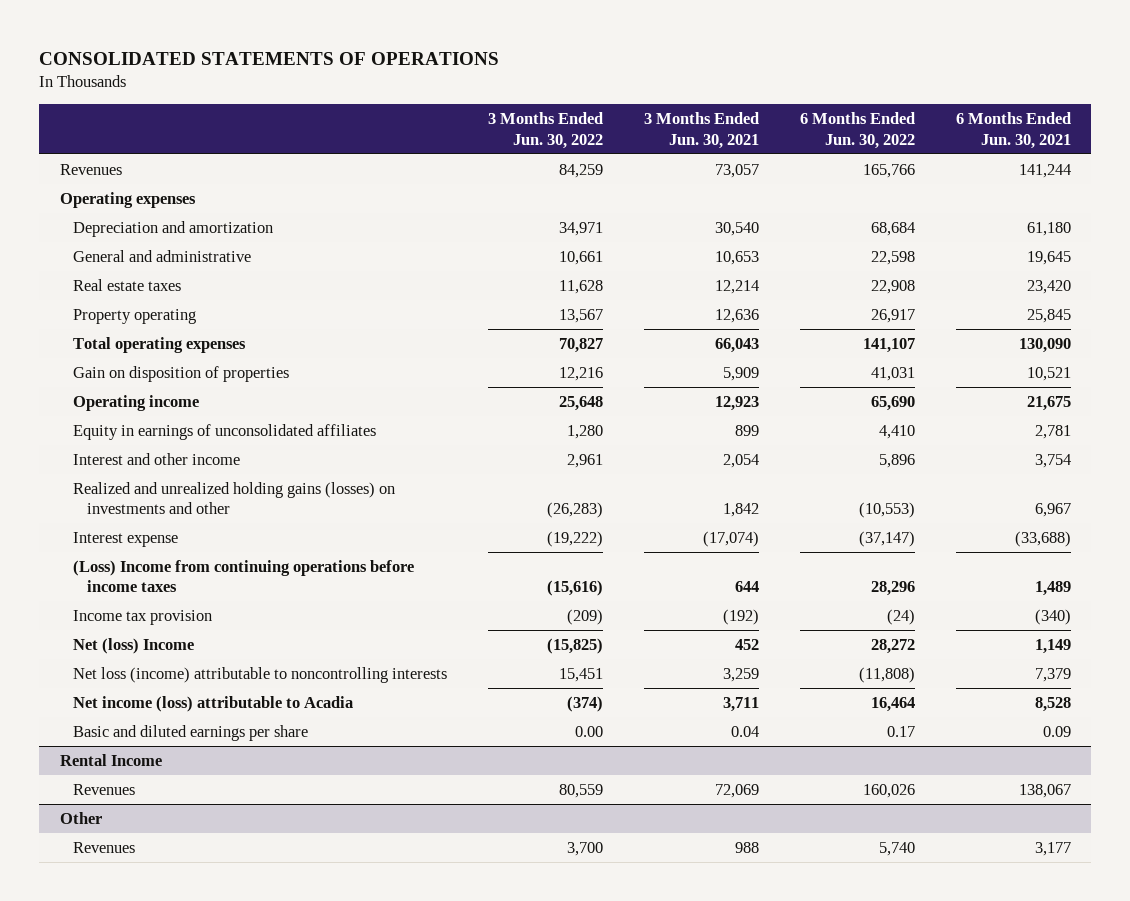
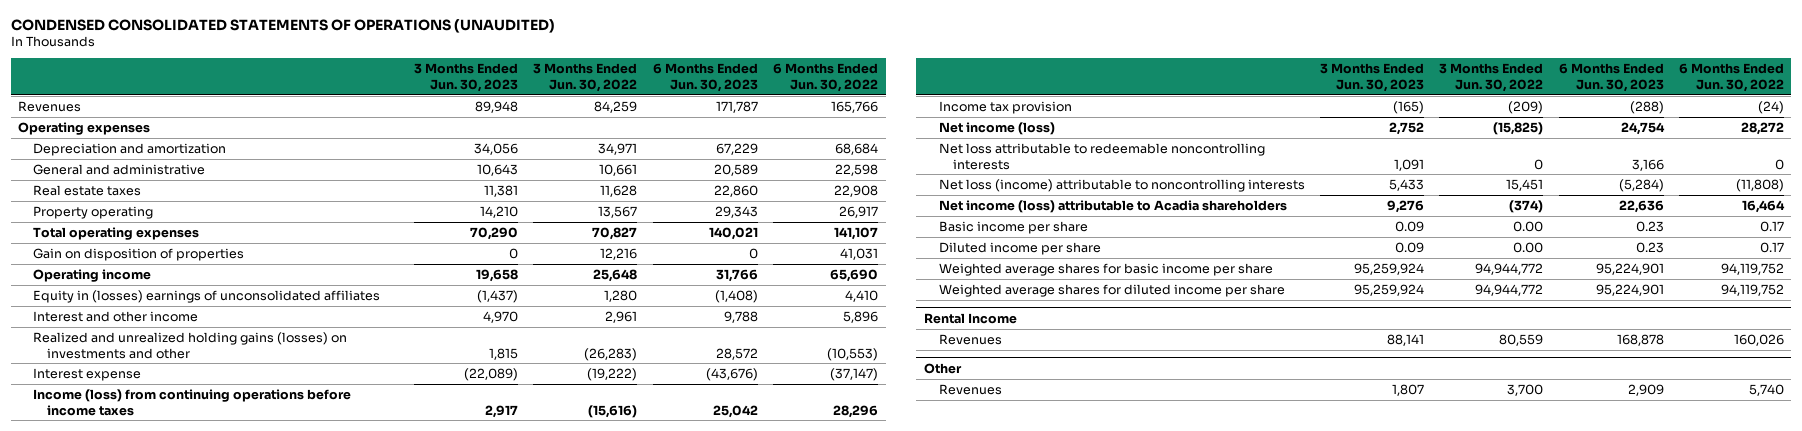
- CONSOLIDATED STATEMENTS OF OPERATIONS
+ CONDENSED CONSOLIDATED STATEMENTS OF OPERATIONS (UNAUDITED)
- | 3 Months Ended Jun. 30, 2022 | 3 Months Ended Jun. 30, 2021 | 6 Months Ended Jun. 30, 2022 | 6 Months Ended Jun. 30, 2021
+ | 3 Months Ended Jun. 30, 2023 | 3 Months Ended Jun. 30, 2022 | 6 Months Ended Jun. 30, 2023 | 6 Months Ended Jun. 30, 2022
- Equity in earnings of unconsolidated affiliates | 1,280 | 899 | 4,410 | 2,781
+ Equity in (losses) earnings of unconsolidated affiliates | (1,437) | 1,280 | (1,408) | 4,410
- (Loss) Income from continuing operations before income taxes | (15,616) | 644 | 28,296 | 1,489
+ Income (loss) from continuing operations before income taxes | 2,917 | (15,616) | 25,042 | 28,296
- Net (loss) Income | (15,825) | 452 | 28,272 | 1,149
+ Net income (loss) | 2,752 | (15,825) | 24,754 | 28,272
+ Net loss attributable to redeemable noncontrolling interests | 1,091 | 0 | 3,166 | 0
- Net income (loss) attributable to Acadia | (374) | 3,711 | 16,464 | 8,528
- Basic and diluted earnings per share | 0.00 | 0.04 | 0.17 | 0.09
+ Net income (loss) attributable to Acadia shareholders | 9,276 | (374) | 22,636 | 16,464
+ Basic income per share | 0.09 | 0.00 | 0.23 | 0.17
+ Diluted income per share | 0.09 | 0.00 | 0.23 | 0.17
+ Weighted average shares for basic income per share | 95,259,924 | 94,944,772 | 95,224,901 | 94,119,752
+ Weighted average shares for diluted income per share | 95,259,924 | 94,944,772 | 95,224,901 | 94,119,752

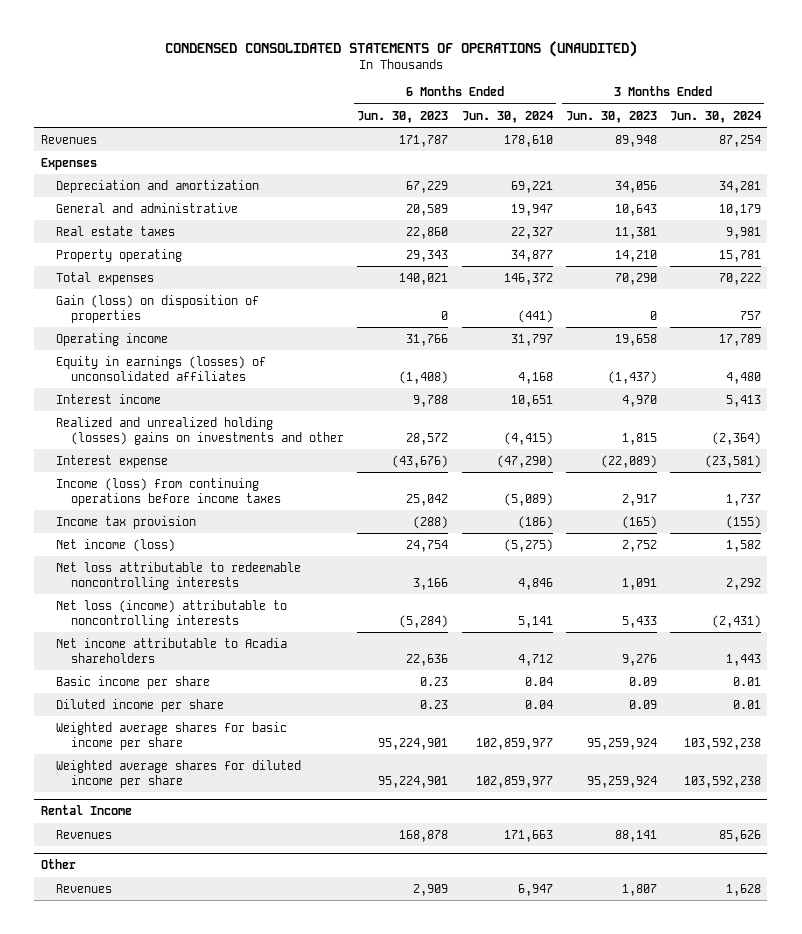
- | 3 Months Ended Jun. 30, 2023 | 3 Months Ended Jun. 30, 2022 | 6 Months Ended Jun. 30, 2023 | 6 Months Ended Jun. 30, 2022
+ | 6 Months Ended Jun. 30, 2023 | 6 Months Ended Jun. 30, 2024 | 3 Months Ended Jun. 30, 2023 | 3 Months Ended Jun. 30, 2024
- Operating expenses
+ Expenses
- Total operating expenses | 70,290 | 70,827 | 140,021 | 141,107
- Gain on disposition of properties | 0 | 12,216 | 0 | 41,031
+ Total expenses | 140,021 | 146,372 | 70,290 | 70,222
+ Gain (loss) on disposition of properties | 0 | (441) | 0 | 757
- Equity in (losses) earnings of unconsolidated affiliates | (1,437) | 1,280 | (1,408) | 4,410
- Interest and other income | 4,970 | 2,961 | 9,788 | 5,896
- Realized and unrealized holding gains (losses) on investments and other | 1,815 | (26,283) | 28,572 | (10,553)
+ Equity in earnings (losses) of unconsolidated affiliates | (1,408) | 4,168 | (1,437) | 4,480
+ Interest income | 9,788 | 10,651 | 4,970 | 5,413
+ Realized and unrealized holding (losses) gains on investments and other | 28,572 | (4,415) | 1,815 | (2,364)
- Net income (loss) attributable to Acadia shareholders | 9,276 | (374) | 22,636 | 16,464
+ Net income attributable to Acadia shareholders | 22,636 | 4,712 | 9,276 | 1,443

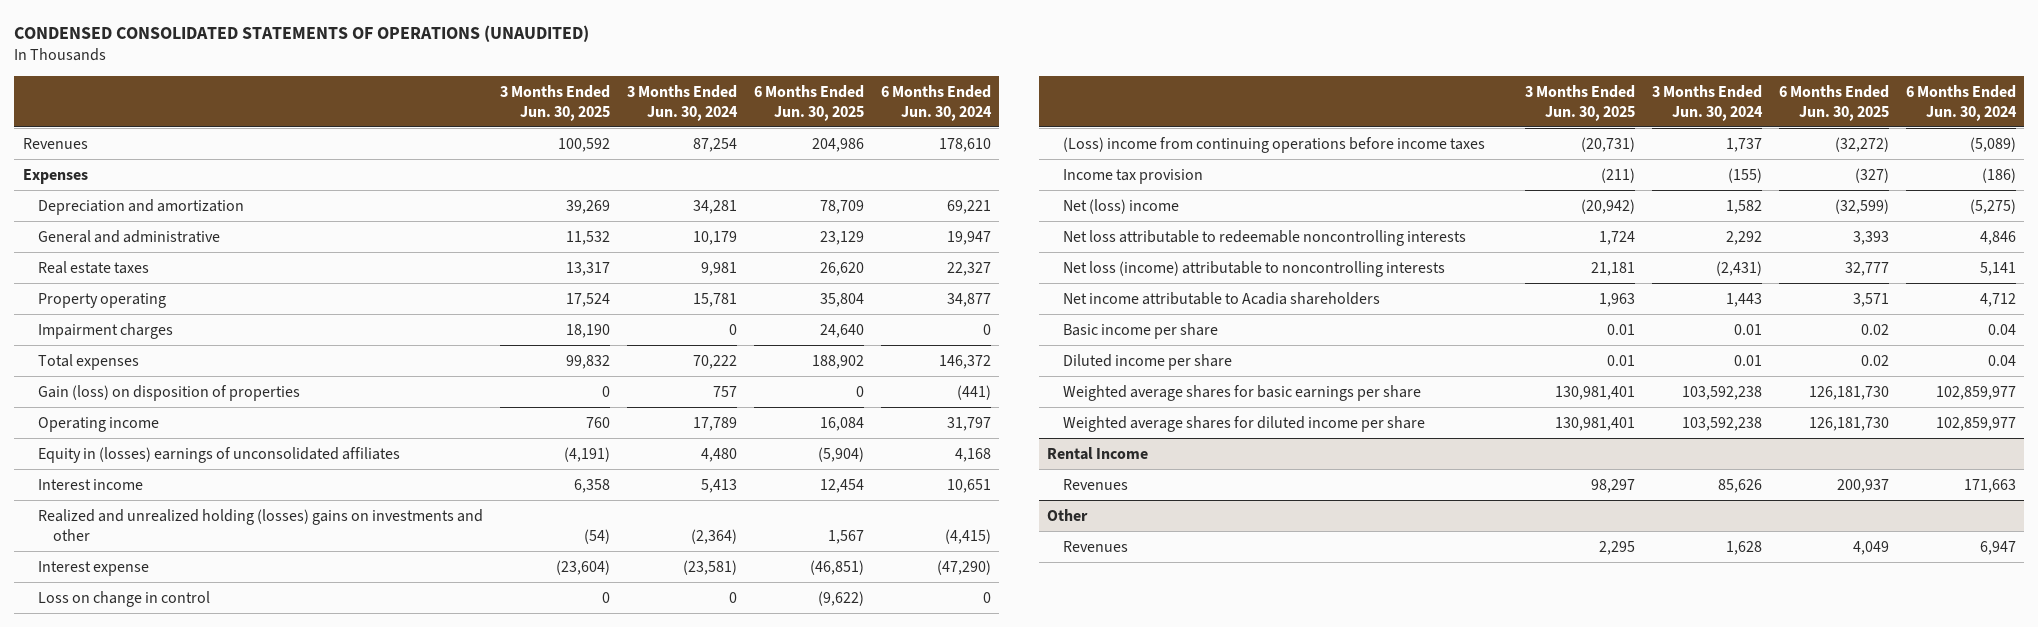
- | 6 Months Ended Jun. 30, 2023 | 6 Months Ended Jun. 30, 2024 | 3 Months Ended Jun. 30, 2023 | 3 Months Ended Jun. 30, 2024
+ | 3 Months Ended Jun. 30, 2025 | 3 Months Ended Jun. 30, 2024 | 6 Months Ended Jun. 30, 2025 | 6 Months Ended Jun. 30, 2024
+ Impairment charges | 18,190 | 0 | 24,640 | 0
- Equity in earnings (losses) of unconsolidated affiliates | (1,408) | 4,168 | (1,437) | 4,480
+ Equity in (losses) earnings of unconsolidated affiliates | (4,191) | 4,480 | (5,904) | 4,168
- Income (loss) from continuing operations before income taxes | 25,042 | (5,089) | 2,917 | 1,737
+ Loss on change in control | 0 | 0 | (9,622) | 0
+ (Loss) income from continuing operations before income taxes | (20,731) | 1,737 | (32,272) | (5,089)
- Net income (loss) | 24,754 | (5,275) | 2,752 | 1,582
+ Net (loss) income | (20,942) | 1,582 | (32,599) | (5,275)
- Weighted average shares for basic income per share | 95,224,901 | 102,859,977 | 95,259,924 | 103,592,238
+ Weighted average shares for basic earnings per share | 130,981,401 | 103,592,238 | 126,181,730 | 102,859,977

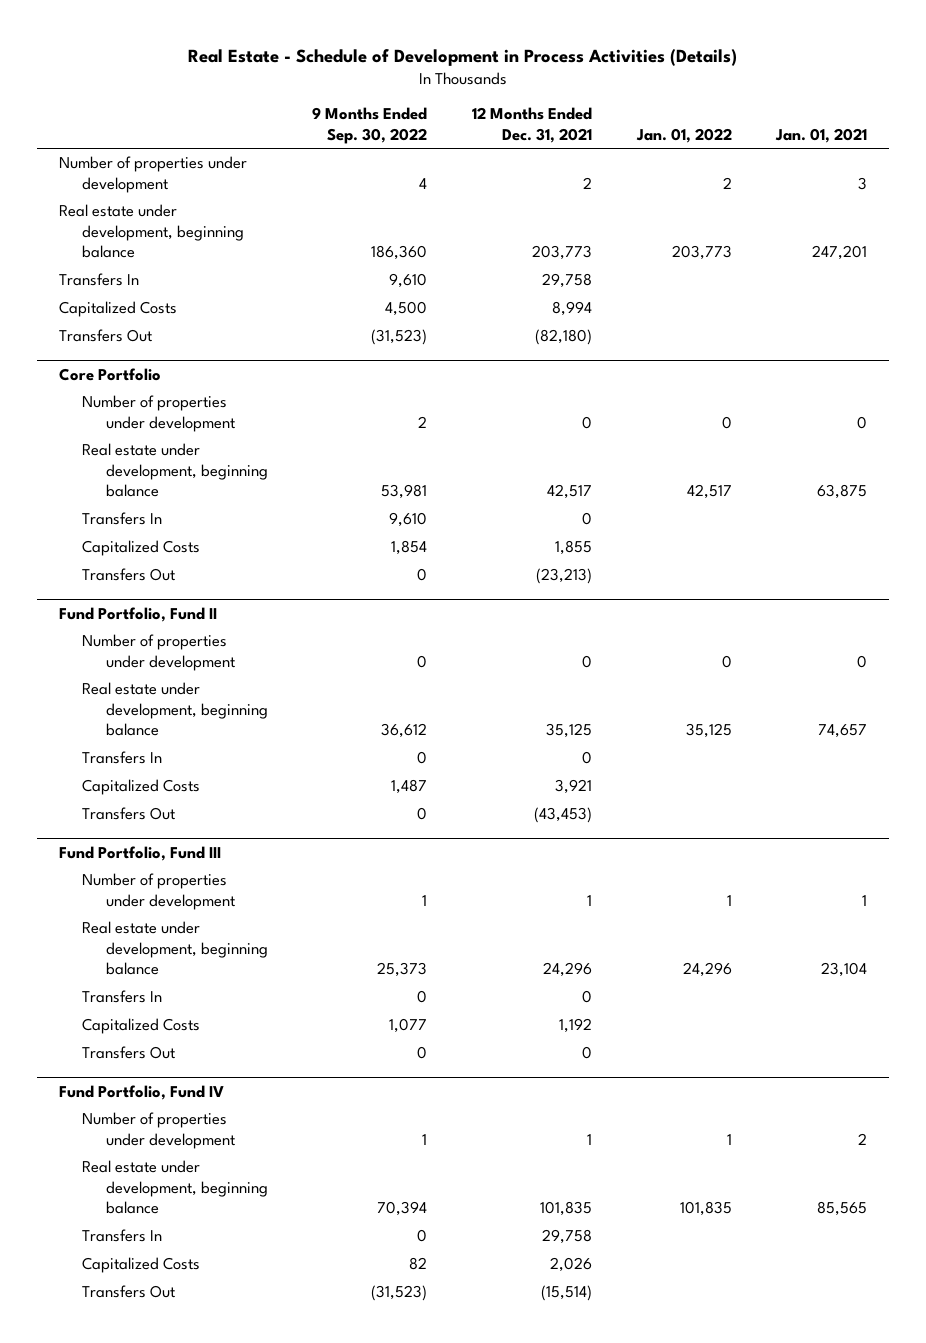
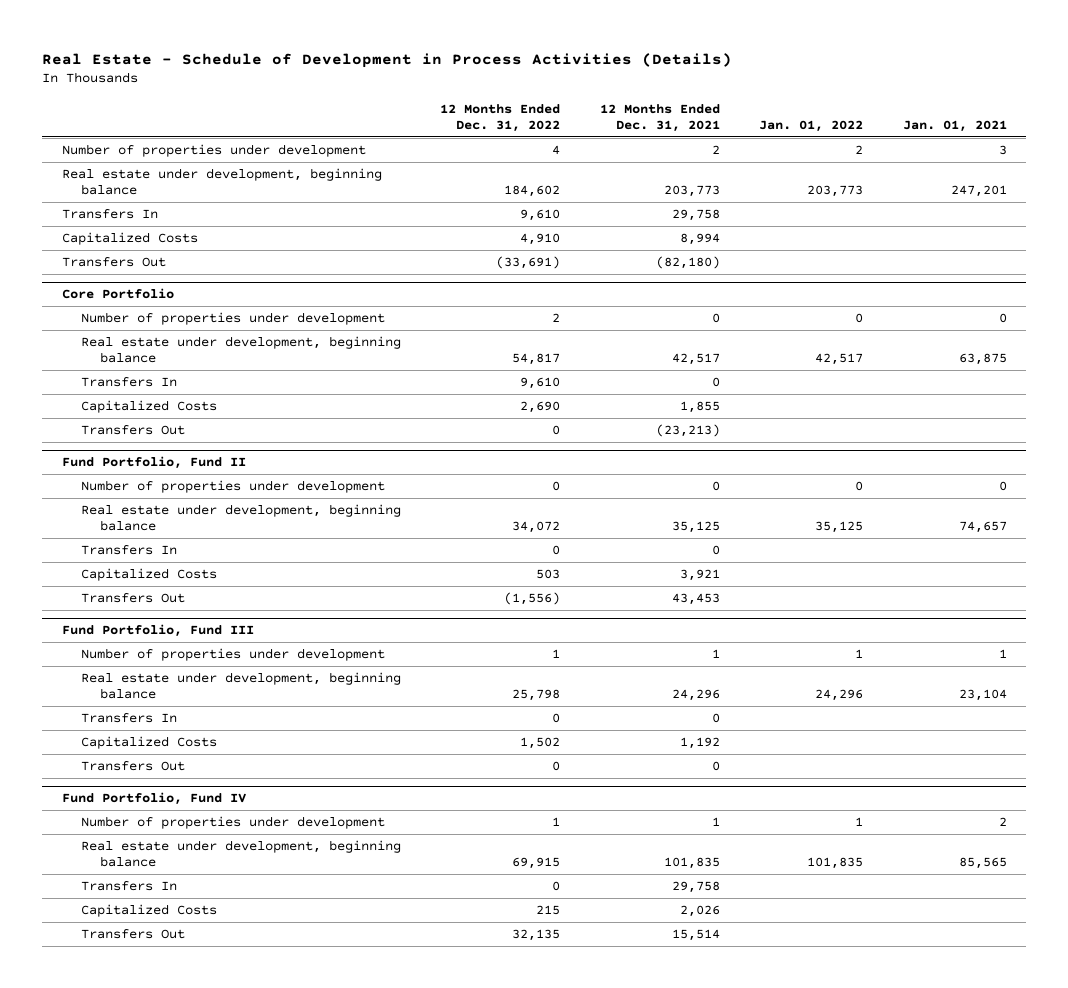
- | 9 Months Ended Sep. 30, 2022 | 12 Months Ended Dec. 31, 2021 | Jan. 01, 2022 | Jan. 01, 2021
+ | 12 Months Ended Dec. 31, 2022 | 12 Months Ended Dec. 31, 2021 | Jan. 01, 2022 | Jan. 01, 2021
@ Fund Portfolio, Fund II
- Transfers Out | 0 | (43,453) | |
+ Transfers Out | (1,556) | 43,453 | |
@ Fund Portfolio, Fund IV
- Transfers Out | (31,523) | (15,514) | |
+ Transfers Out | 32,135 | 15,514 | |

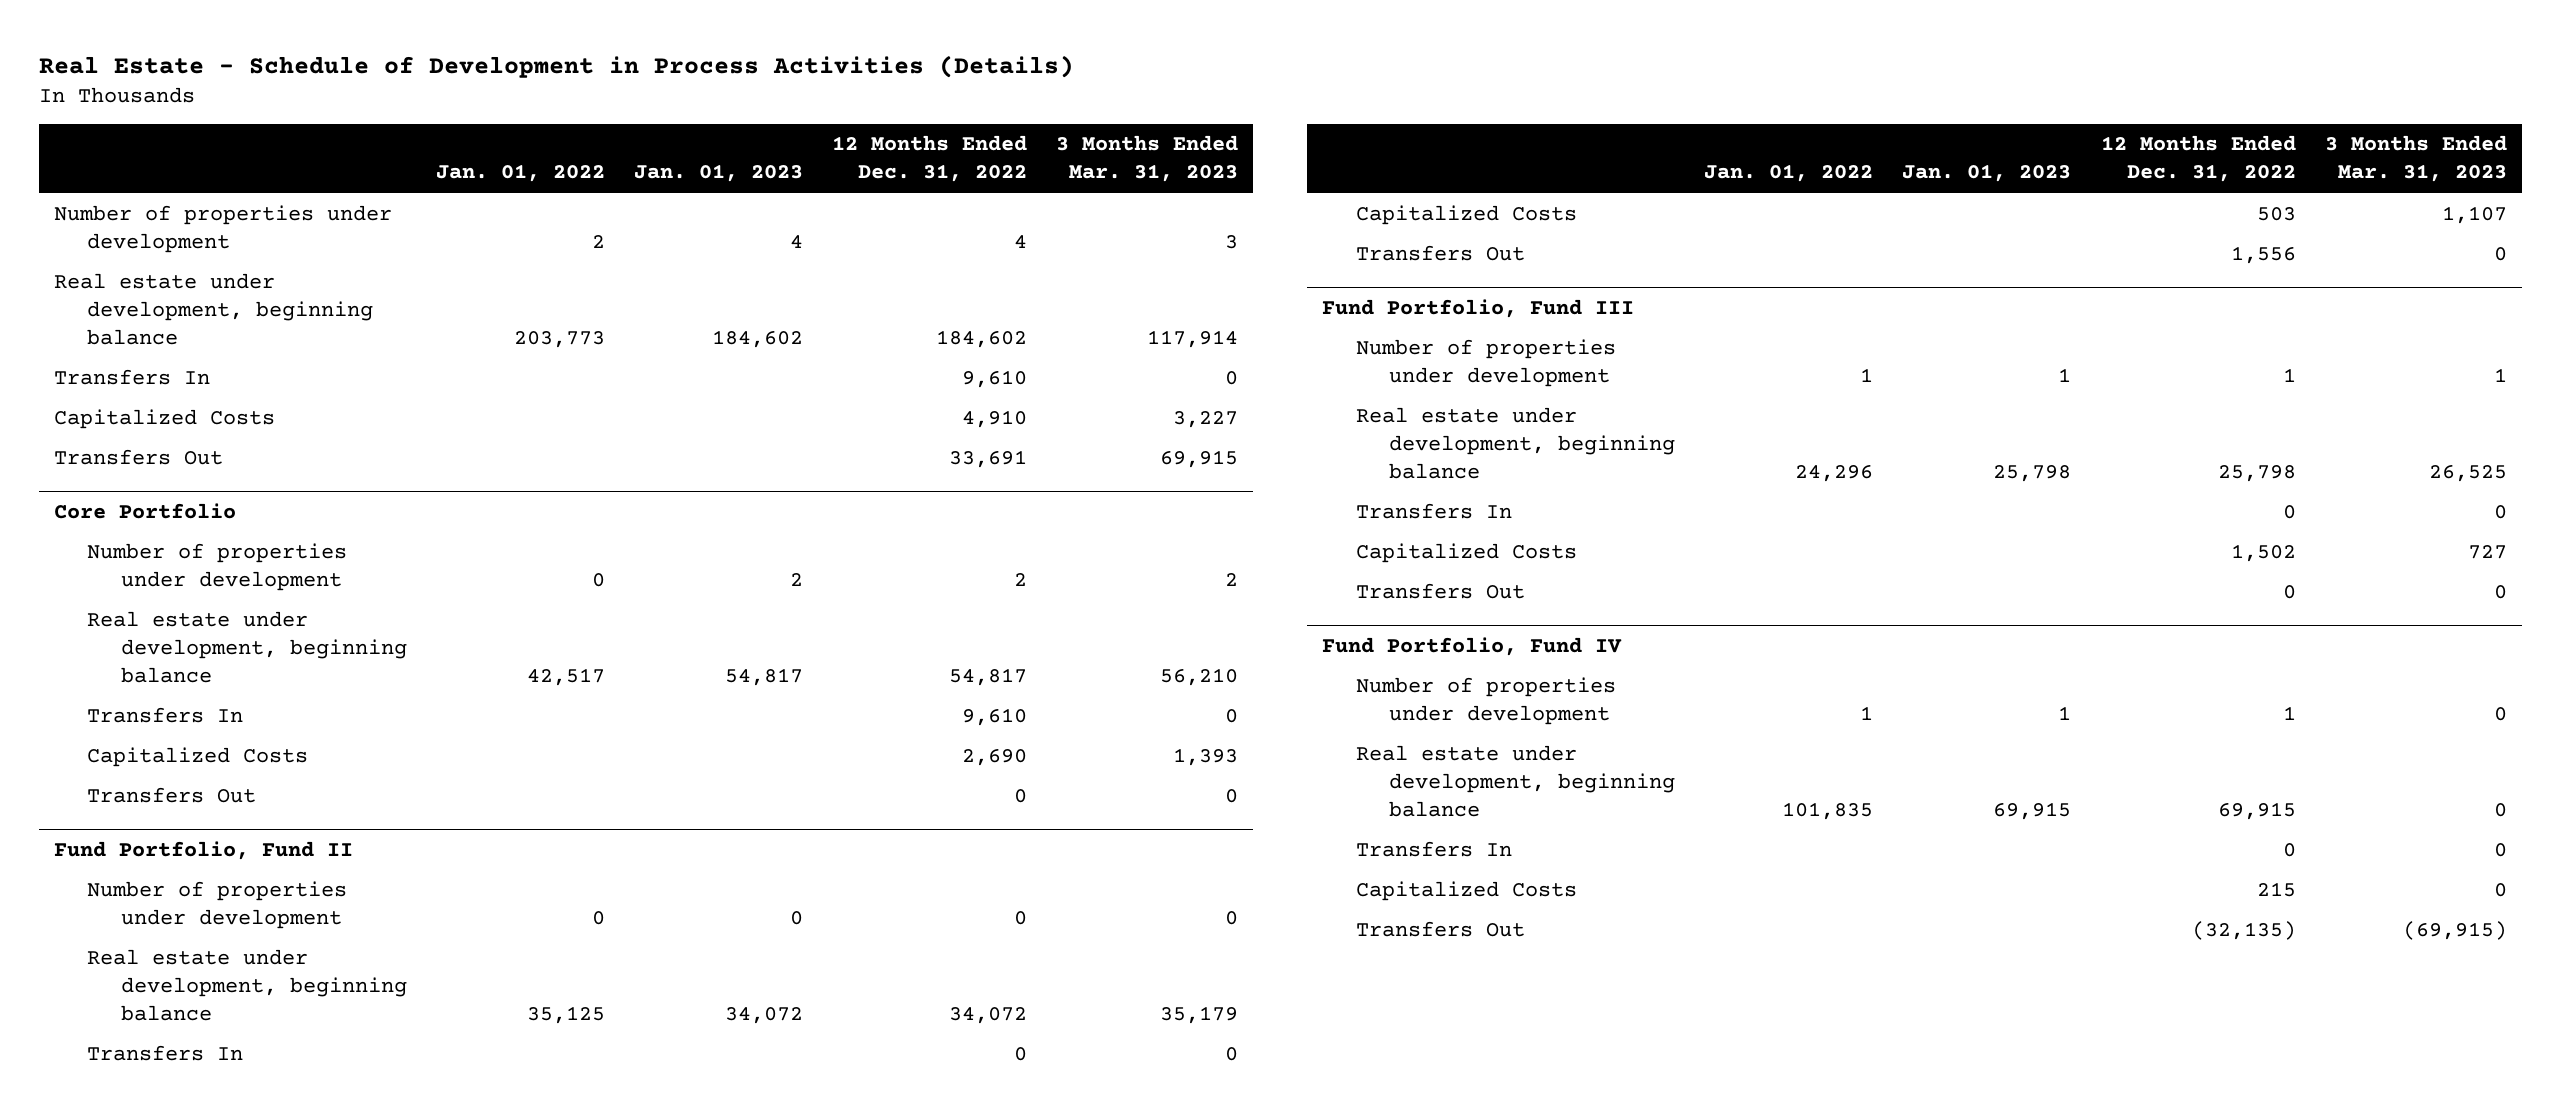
- | 12 Months Ended Dec. 31, 2022 | 12 Months Ended Dec. 31, 2021 | Jan. 01, 2022 | Jan. 01, 2021
+ | Jan. 01, 2022 | Jan. 01, 2023 | 12 Months Ended Dec. 31, 2022 | 3 Months Ended Mar. 31, 2023
- Transfers Out | (33,691) | (82,180) | |
+ Transfers Out | | | 33,691 | 69,915
@ Fund Portfolio, Fund II
- Transfers Out | (1,556) | 43,453 | |
+ Transfers Out | | | 1,556 | 0
@ Fund Portfolio, Fund IV
- Transfers Out | 32,135 | 15,514 | |
+ Transfers Out | | | (32,135) | (69,915)

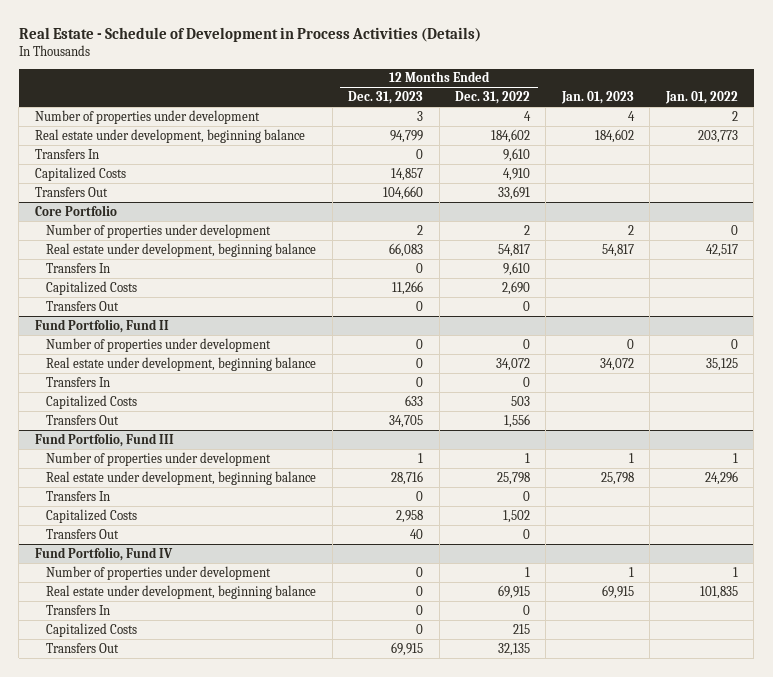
- | Jan. 01, 2022 | Jan. 01, 2023 | 12 Months Ended Dec. 31, 2022 | 3 Months Ended Mar. 31, 2023
+ | 12 Months Ended Dec. 31, 2023 | 12 Months Ended Dec. 31, 2022 | Jan. 01, 2023 | Jan. 01, 2022
@ Fund Portfolio, Fund IV
- Transfers Out | | | (32,135) | (69,915)
+ Transfers Out | 69,915 | 32,135 | |

